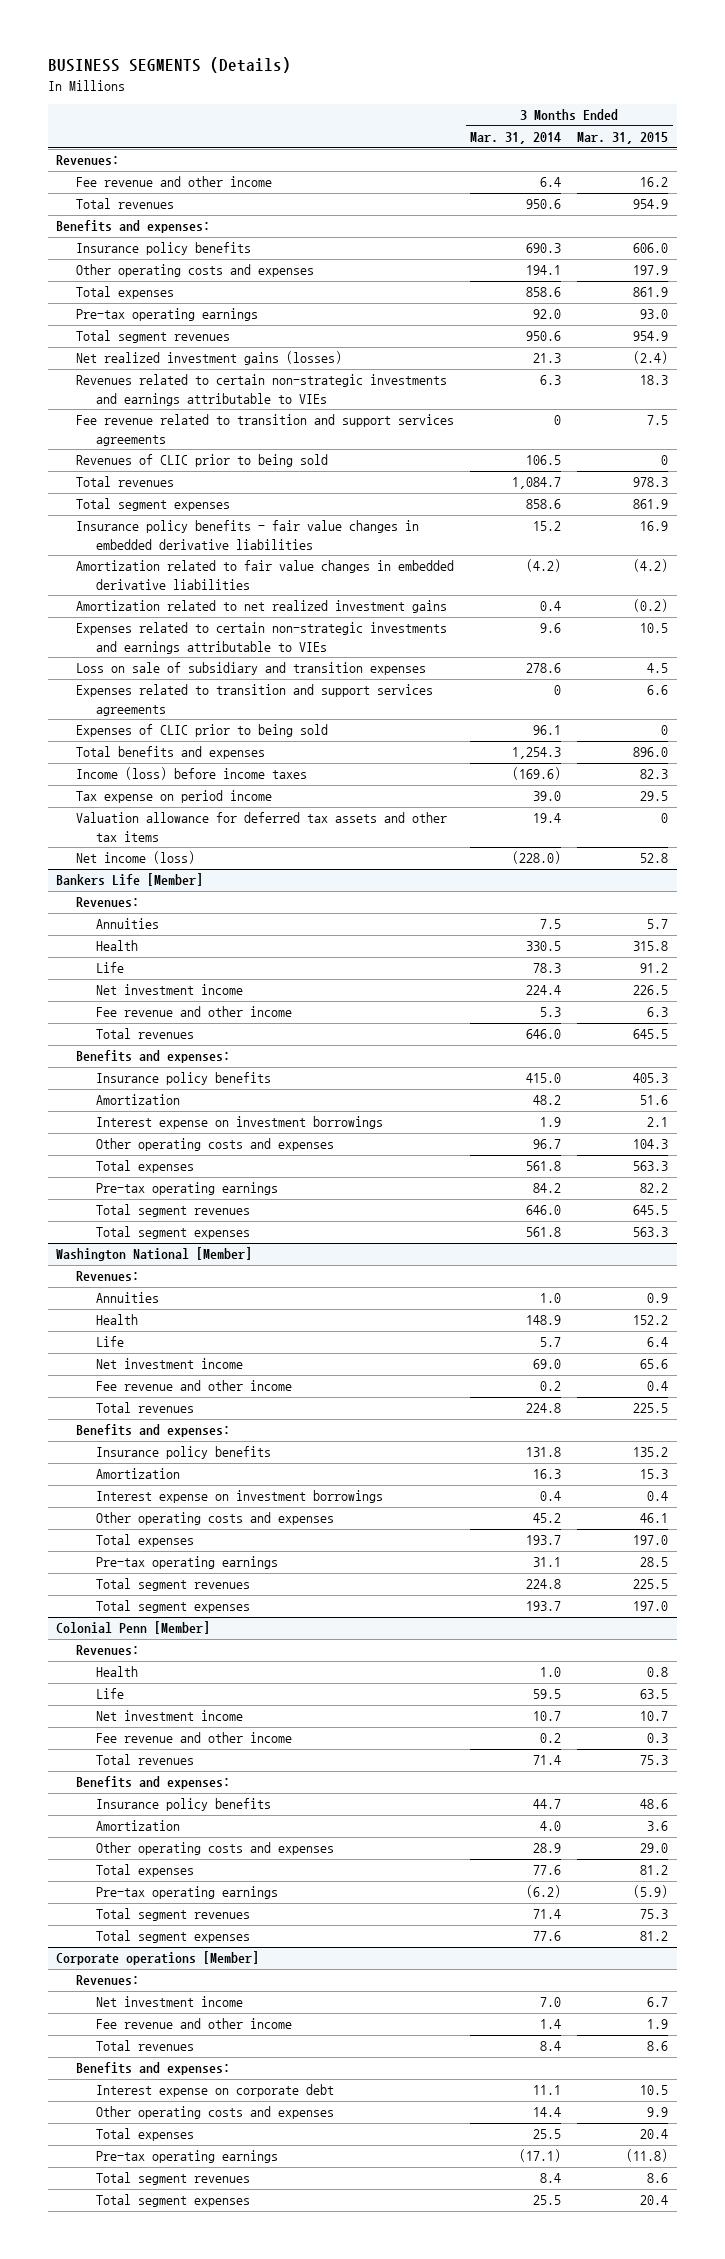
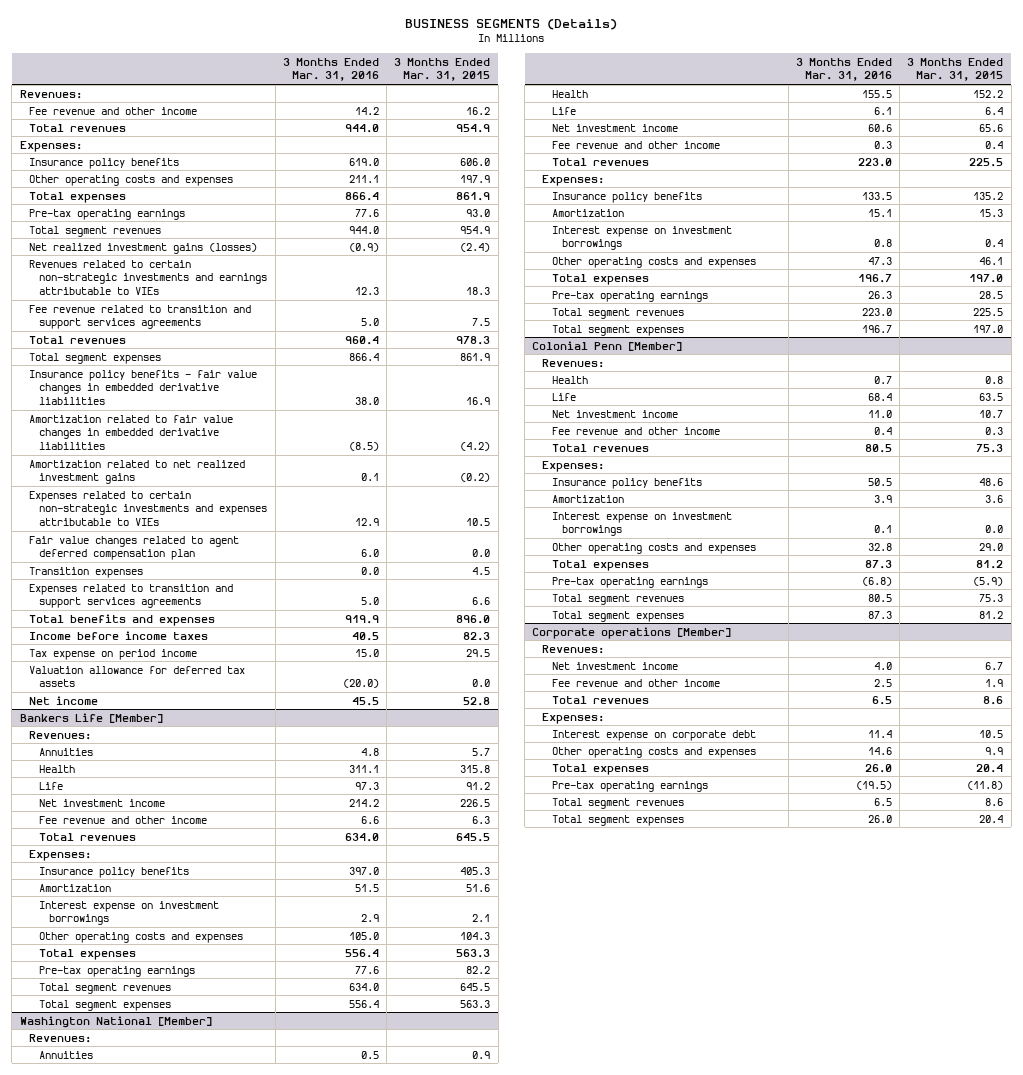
- | 3 Months Ended Mar. 31, 2014 | 3 Months Ended Mar. 31, 2015
+ | 3 Months Ended Mar. 31, 2016 | 3 Months Ended Mar. 31, 2015
- Benefits and expenses:
+ Expenses:
- Revenues of CLIC prior to being sold | 106.5 | 0
- Expenses related to certain non-strategic investments and earnings attributable to VIEs | 9.6 | 10.5
- Loss on sale of subsidiary and transition expenses | 278.6 | 4.5
+ Expenses related to certain non-strategic investments and expenses attributable to VIEs | 12.9 | 10.5
+ Fair value changes related to agent deferred compensation plan | 6.0 | 0.0
+ Transition expenses | 0.0 | 4.5
- Expenses of CLIC prior to being sold | 96.1 | 0
- Income (loss) before income taxes | (169.6) | 82.3
+ Income before income taxes | 40.5 | 82.3
- Valuation allowance for deferred tax assets and other tax items | 19.4 | 0
- Net income (loss) | (228.0) | 52.8
+ Valuation allowance for deferred tax assets | (20.0) | 0.0
+ Net income | 45.5 | 52.8
@ Bankers Life [Member]
- Benefits and expenses:
+ Expenses:
@ Washington National [Member]
- Benefits and expenses:
+ Expenses:
@ Colonial Penn [Member]
- Benefits and expenses:
+ Expenses:
+ Interest expense on investment borrowings | 0.1 | 0.0
@ Corporate operations [Member]
- Benefits and expenses:
+ Expenses:

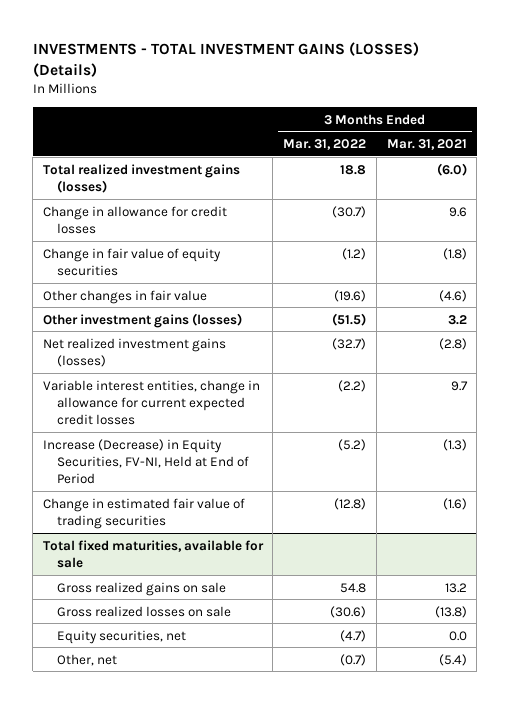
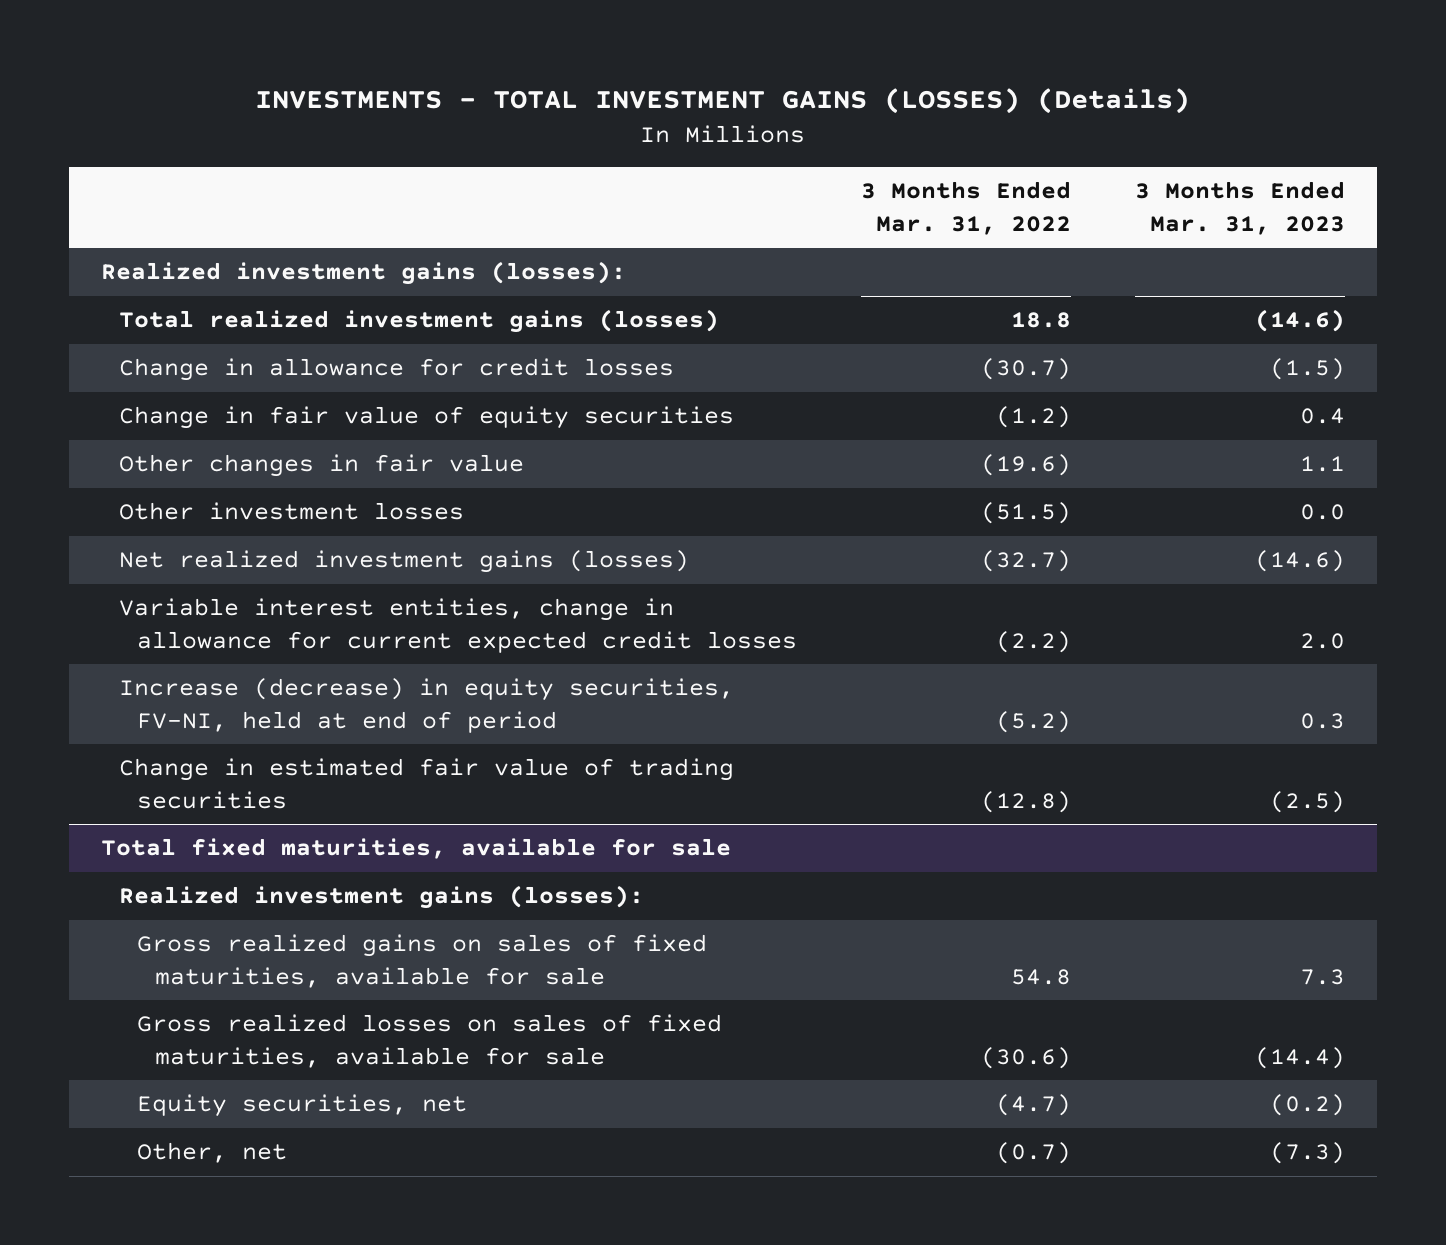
- | 3 Months Ended Mar. 31, 2022 | 3 Months Ended Mar. 31, 2021
+ | 3 Months Ended Mar. 31, 2022 | 3 Months Ended Mar. 31, 2023
+ Realized investment gains (losses):
- Other investment gains (losses) | (51.5) | 3.2
+ Other investment losses | (51.5) | 0.0
- Increase (Decrease) in Equity Securities, FV-NI, Held at End of Period | (5.2) | (1.3)
+ Increase (decrease) in equity securities, FV-NI, held at end of period | (5.2) | 0.3
@ Total fixed maturities, available for sale
- Gross realized gains on sale | 54.8 | 13.2
- Gross realized losses on sale | (30.6) | (13.8)
+ Realized investment gains (losses):
+ Gross realized gains on sales of fixed maturities, available for sale | 54.8 | 7.3
+ Gross realized losses on sales of fixed maturities, available for sale | (30.6) | (14.4)

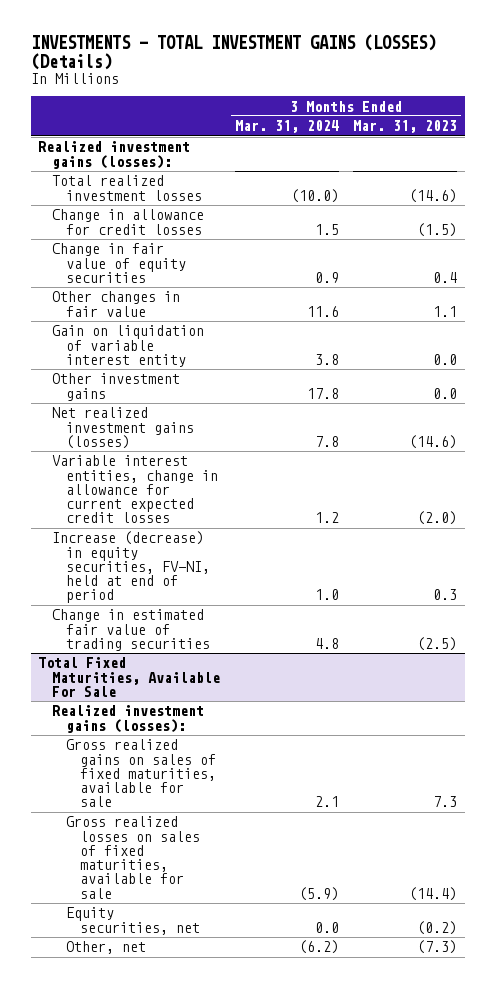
- | 3 Months Ended Mar. 31, 2022 | 3 Months Ended Mar. 31, 2023
+ | 3 Months Ended Mar. 31, 2024 | 3 Months Ended Mar. 31, 2023
- Total realized investment gains (losses) | 18.8 | (14.6)
+ Total realized investment losses | (10.0) | (14.6)
- Other investment losses | (51.5) | 0.0
+ Gain on liquidation of variable interest entity | 3.8 | 0.0
+ Other investment gains | 17.8 | 0.0
- Variable interest entities, change in allowance for current expected credit losses | (2.2) | 2.0
+ Variable interest entities, change in allowance for current expected credit losses | 1.2 | (2.0)
- Total fixed maturities, available for sale
+ Total Fixed Maturities, Available For Sale

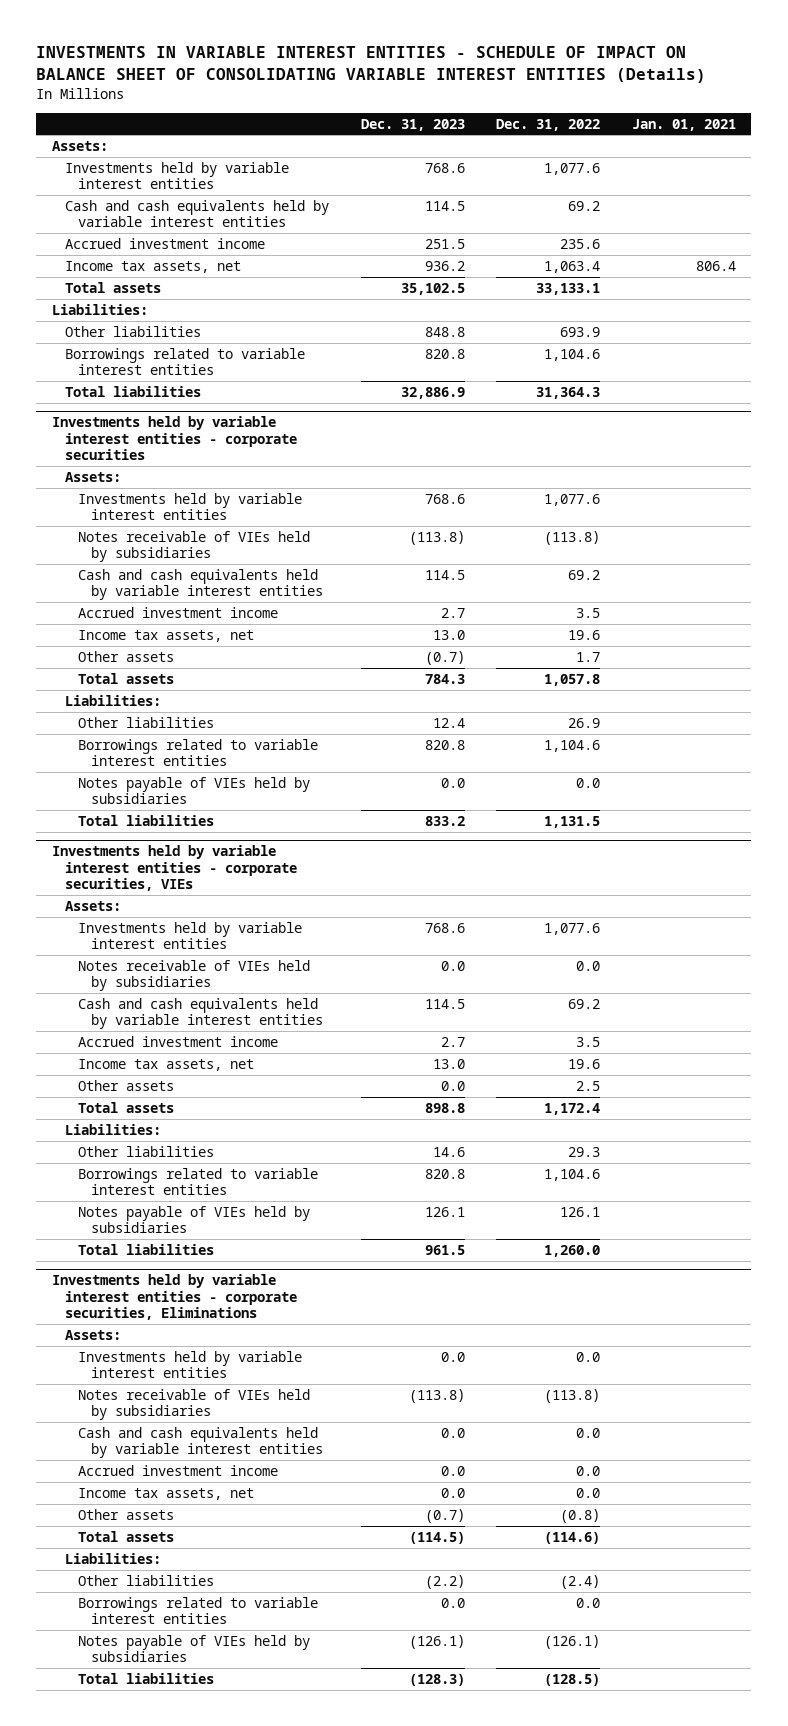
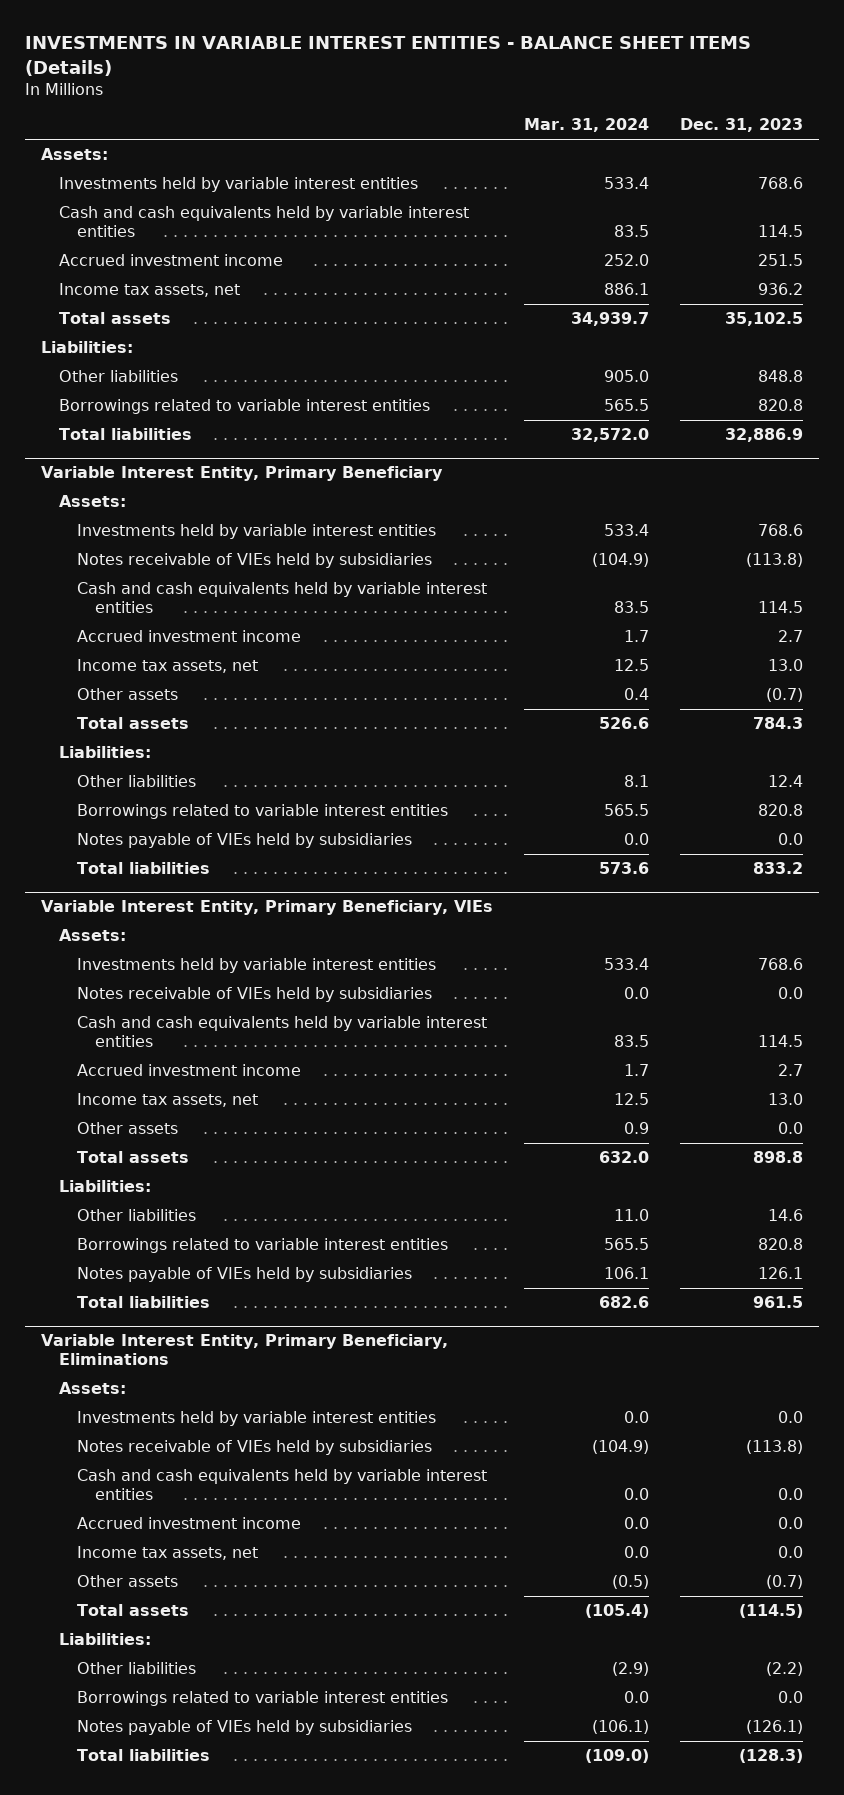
- INVESTMENTS IN VARIABLE INTEREST ENTITIES - SCHEDULE OF IMPACT ON BALANCE SHEET OF CONSOLIDATING VARIABLE INTEREST ENTITIES (Details)
+ INVESTMENTS IN VARIABLE INTEREST ENTITIES - BALANCE SHEET ITEMS (Details)
- | Dec. 31, 2023 | Dec. 31, 2022 | Jan. 01, 2021
+ | Mar. 31, 2024 | Dec. 31, 2023
- Investments held by variable interest entities - corporate securities
+ Variable Interest Entity, Primary Beneficiary
- Investments held by variable interest entities - corporate securities, VIEs
+ Variable Interest Entity, Primary Beneficiary, VIEs
- Investments held by variable interest entities - corporate securities, Eliminations
+ Variable Interest Entity, Primary Beneficiary, Eliminations

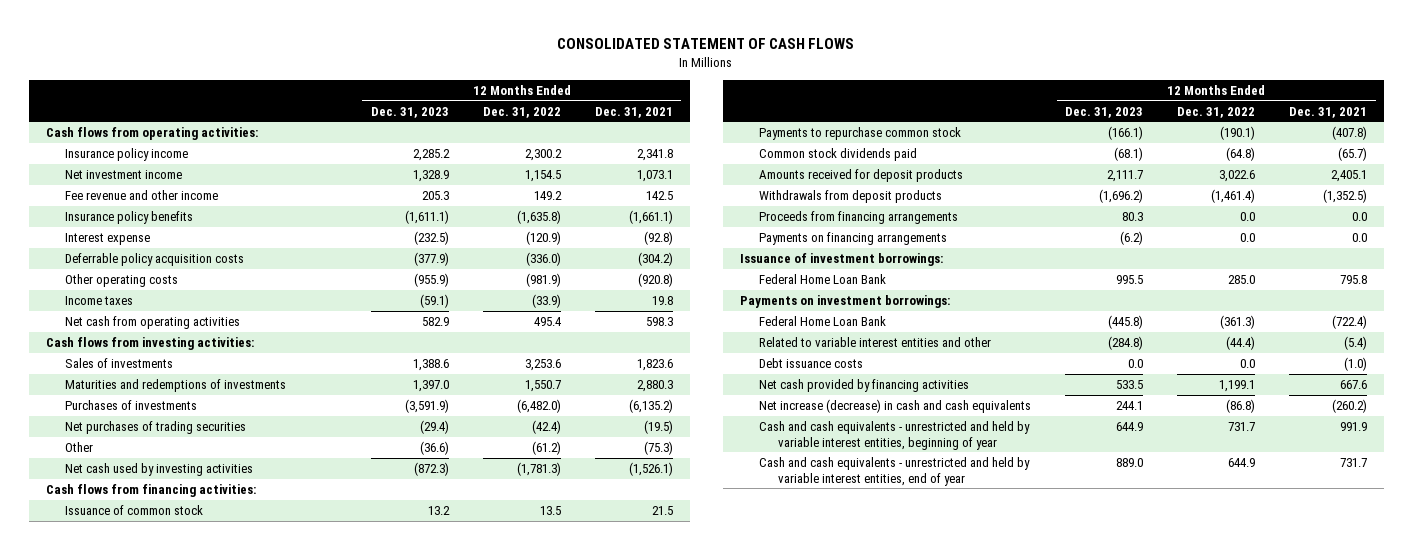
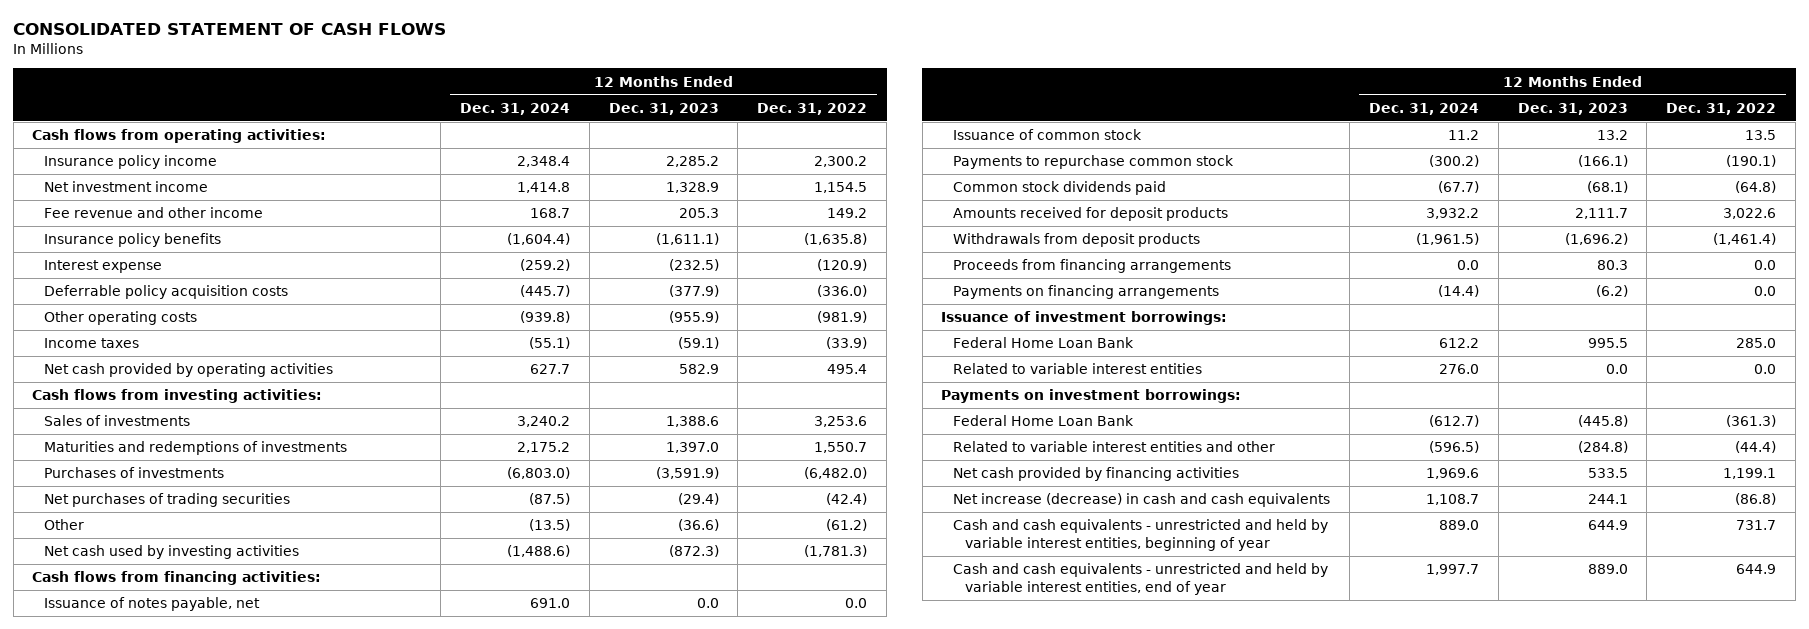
- | 12 Months Ended Dec. 31, 2023 | 12 Months Ended Dec. 31, 2022 | 12 Months Ended Dec. 31, 2021
+ | 12 Months Ended Dec. 31, 2024 | 12 Months Ended Dec. 31, 2023 | 12 Months Ended Dec. 31, 2022
- Net cash from operating activities | 582.9 | 495.4 | 598.3
+ Net cash provided by operating activities | 627.7 | 582.9 | 495.4
+ Issuance of notes payable, net | 691.0 | 0.0 | 0.0
+ Related to variable interest entities | 276.0 | 0.0 | 0.0
- Debt issuance costs | 0.0 | 0.0 | (1.0)

